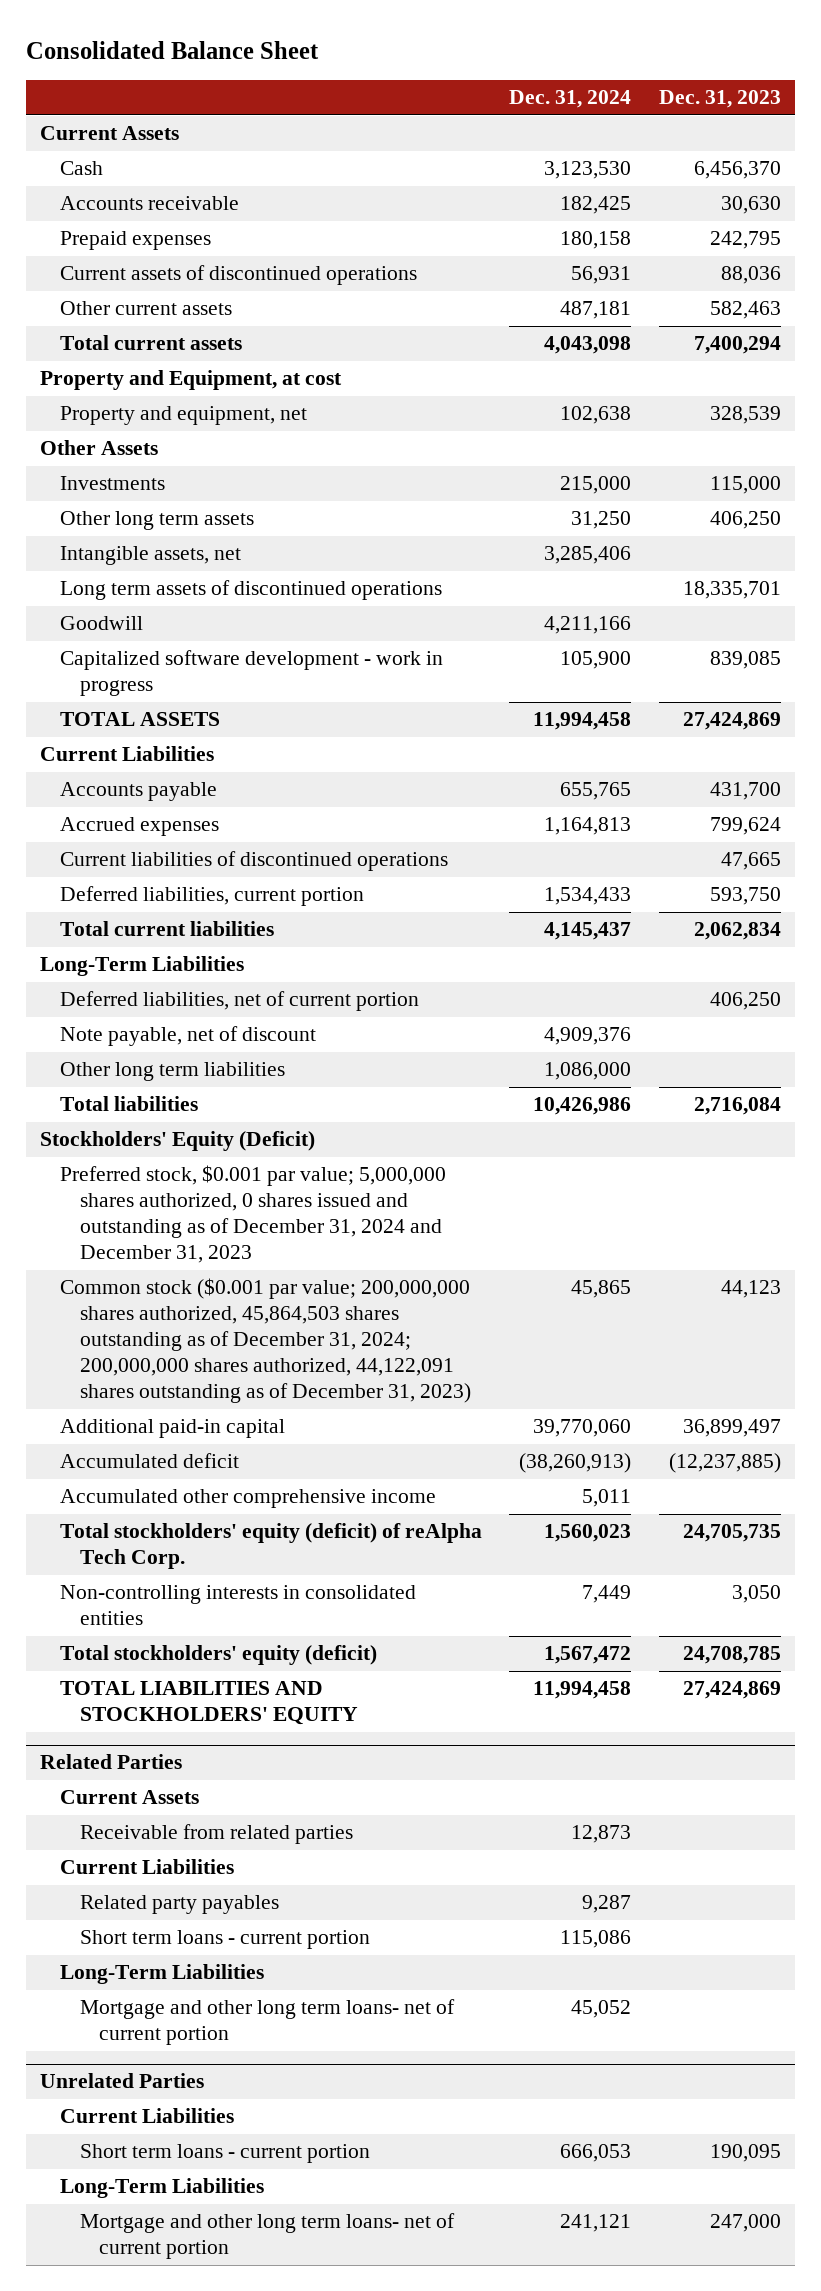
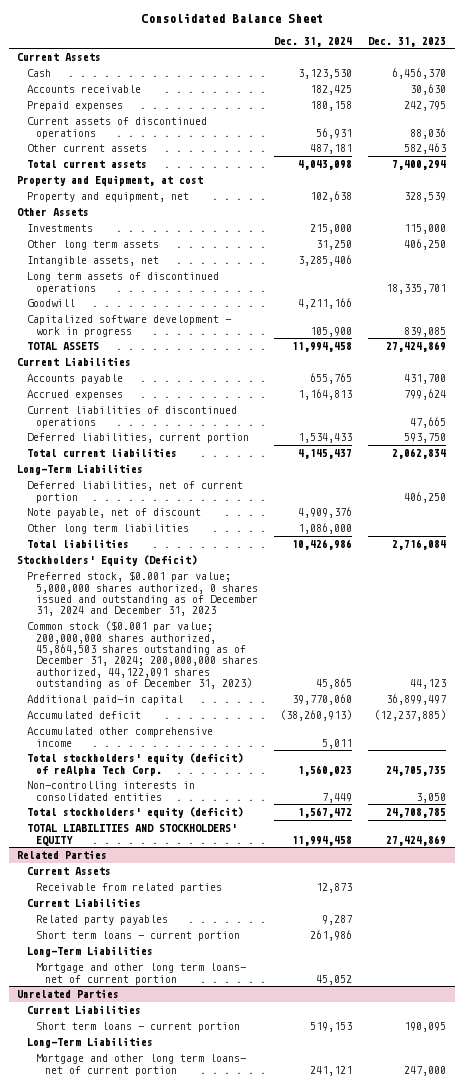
@ Related Parties
- Short term loans - current portion | 115,086 |
+ Short term loans - current portion | 261,986 |
@ Unrelated Parties
- Short term loans - current portion | 666,053 | 190,095
+ Short term loans - current portion | 519,153 | 190,095

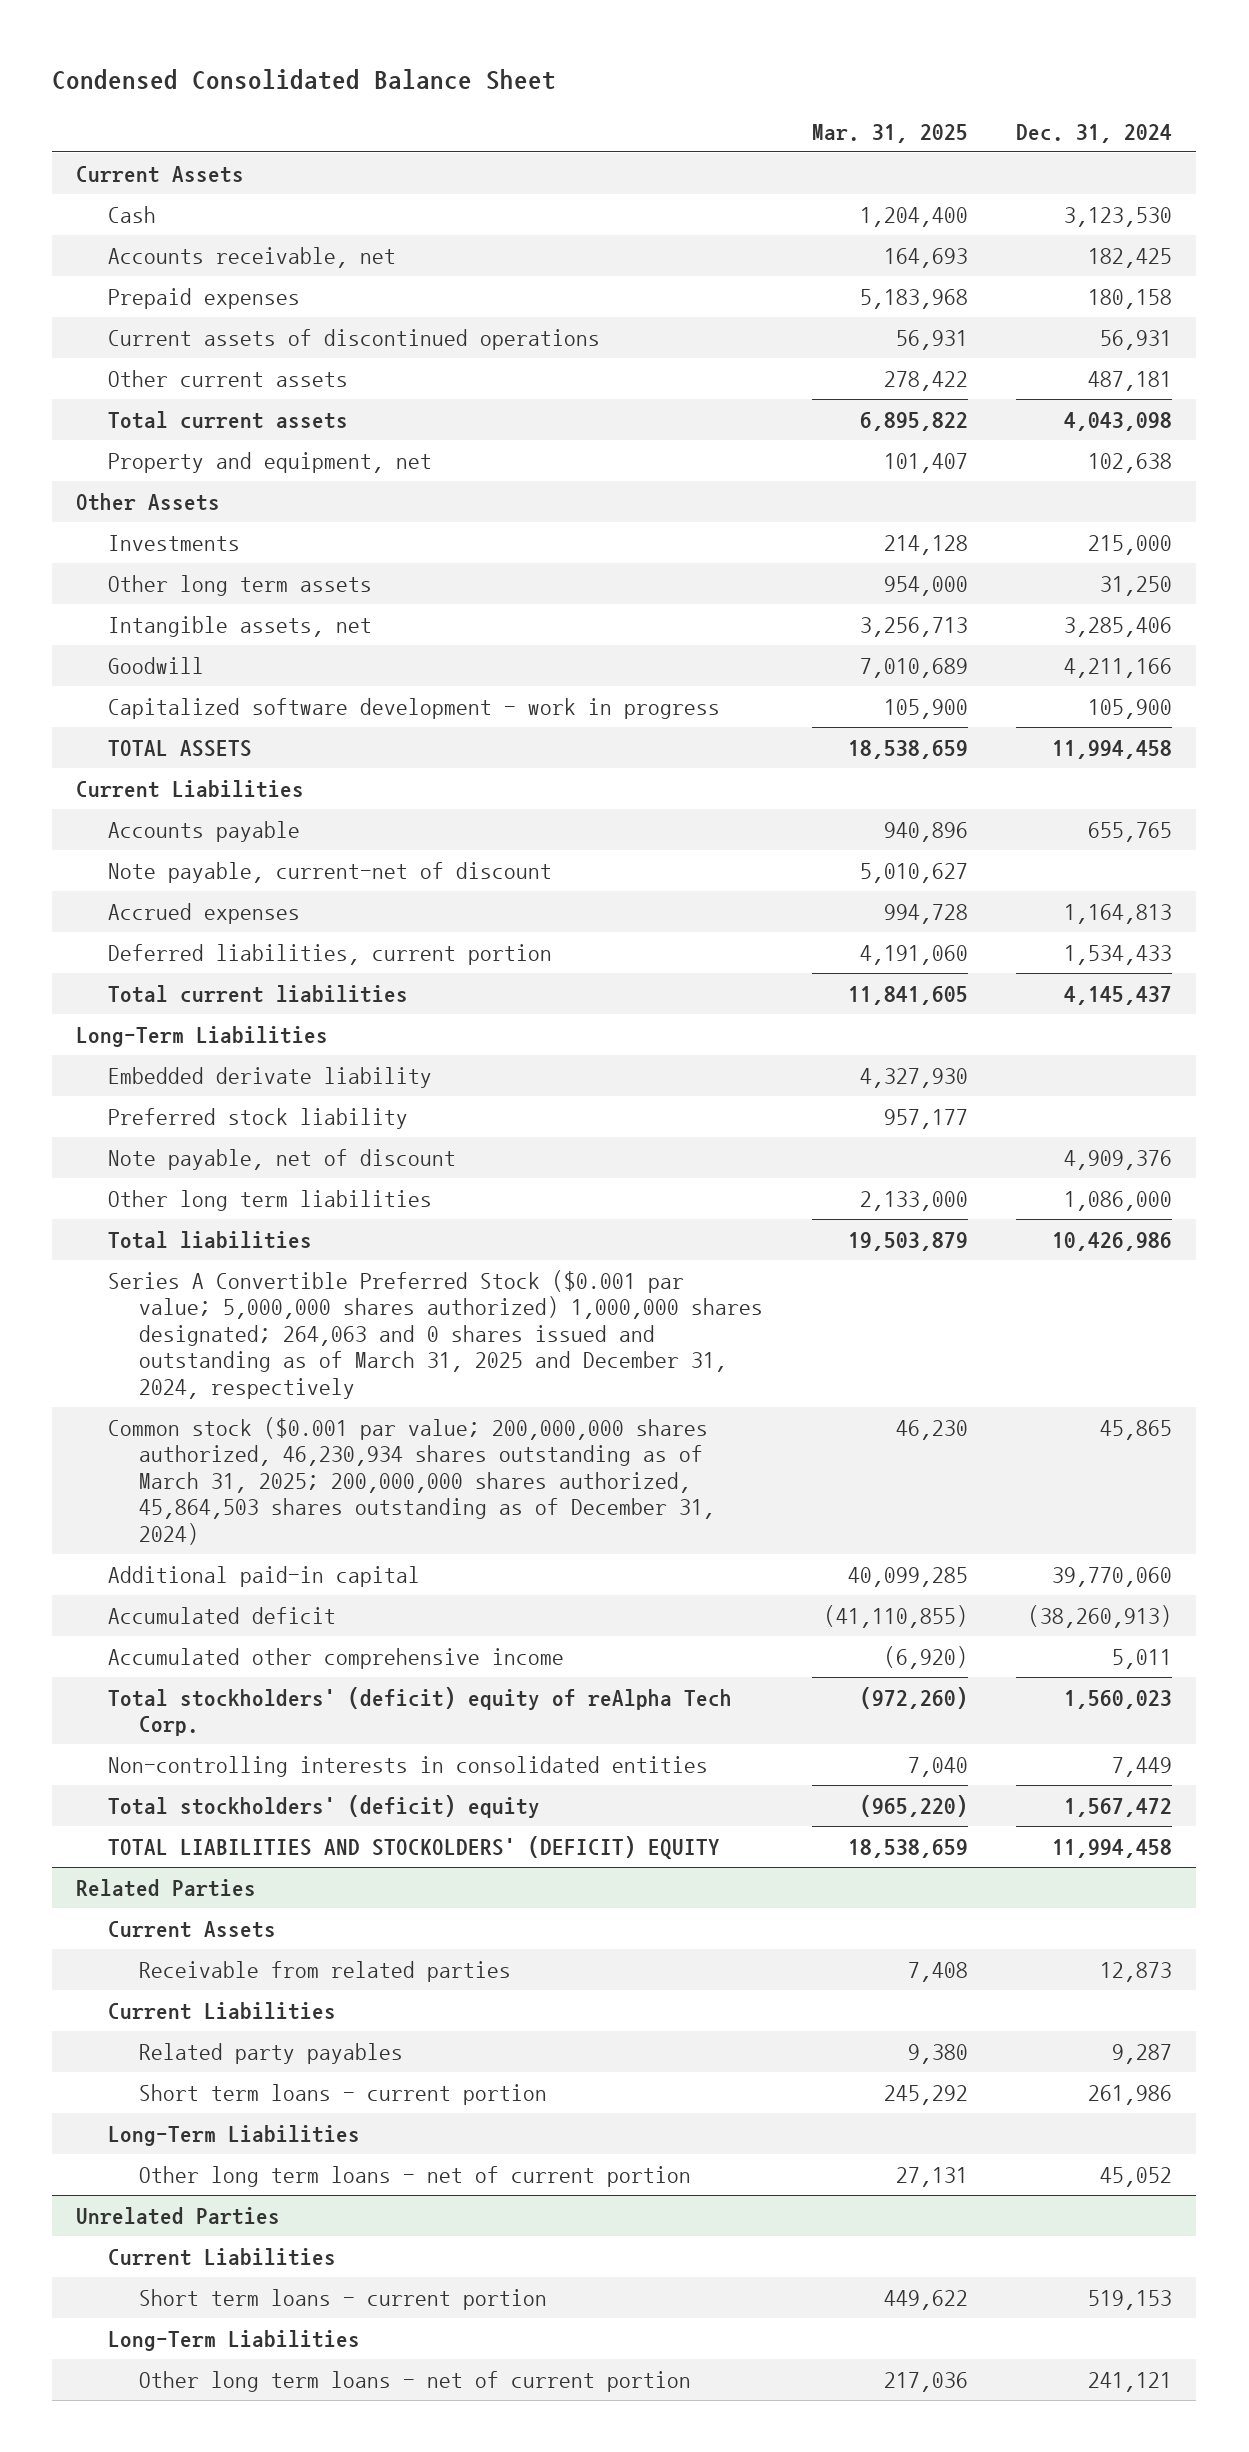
- Consolidated Balance Sheet
+ Condensed Consolidated Balance Sheet
- | Dec. 31, 2024 | Dec. 31, 2023
+ | Mar. 31, 2025 | Dec. 31, 2024
- Accounts receivable | 182,425 | 30,630
+ Accounts receivable, net | 164,693 | 182,425
- Property and Equipment, at cost
- Long term assets of discontinued operations | | 18,335,701
+ Note payable, current-net of discount | 5,010,627 |
- Current liabilities of discontinued operations | | 47,665
- Deferred liabilities, net of current portion | | 406,250
+ Embedded derivate liability | 4,327,930 |
+ Preferred stock liability | 957,177 |
- Stockholders' Equity (Deficit)
- Preferred stock, $0.001 par value; 5,000,000 shares authorized, 0 shares issued and outstanding as of December 31, 2024 and December 31, 2023
- Common stock ($0.001 par value; 200,000,000 shares authorized, 45,864,503 shares outstanding as of December 31, 2024; 200,000,000 shares authorized, 44,122,091 shares outstanding as of December 31, 2023) | 45,865 | 44,123
+ Series A Convertible Preferred Stock ($0.001 par value; 5,000,000 shares authorized) 1,000,000 shares designated; 264,063 and 0 shares issued and outstanding as of March 31, 2025 and December 31, 2024, respectively
+ Common stock ($0.001 par value; 200,000,000 shares authorized, 46,230,934 shares outstanding as of March 31, 2025; 200,000,000 shares authorized, 45,864,503 shares outstanding as of December 31, 2024) | 46,230 | 45,865
- Total stockholders' equity (deficit) of reAlpha Tech Corp. | 1,560,023 | 24,705,735
+ Total stockholders' (deficit) equity of reAlpha Tech Corp. | (972,260) | 1,560,023
- Total stockholders' equity (deficit) | 1,567,472 | 24,708,785
- TOTAL LIABILITIES AND STOCKHOLDERS' EQUITY | 11,994,458 | 27,424,869
+ Total stockholders' (deficit) equity | (965,220) | 1,567,472
+ TOTAL LIABILITIES AND STOCKOLDERS' (DEFICIT) EQUITY | 18,538,659 | 11,994,458
@ Related Parties
- Mortgage and other long term loans- net of current portion | 45,052 |
+ Other long term loans - net of current portion | 27,131 | 45,052
@ Unrelated Parties
- Mortgage and other long term loans- net of current portion | 241,121 | 247,000
+ Other long term loans - net of current portion | 217,036 | 241,121

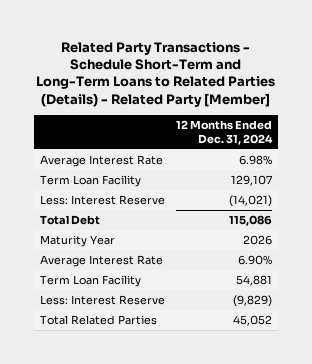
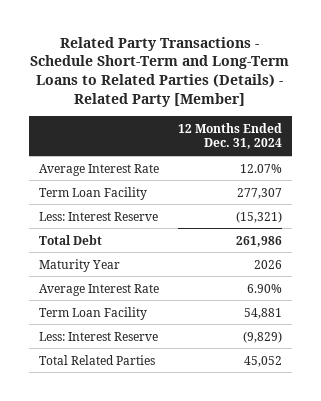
- Average Interest Rate | 6.98%
- Term Loan Facility | 129,107
- Less: Interest Reserve | (14,021)
- Total Debt | 115,086
+ Average Interest Rate | 12.07%
+ Term Loan Facility | 277,307
+ Less: Interest Reserve | (15,321)
+ Total Debt | 261,986

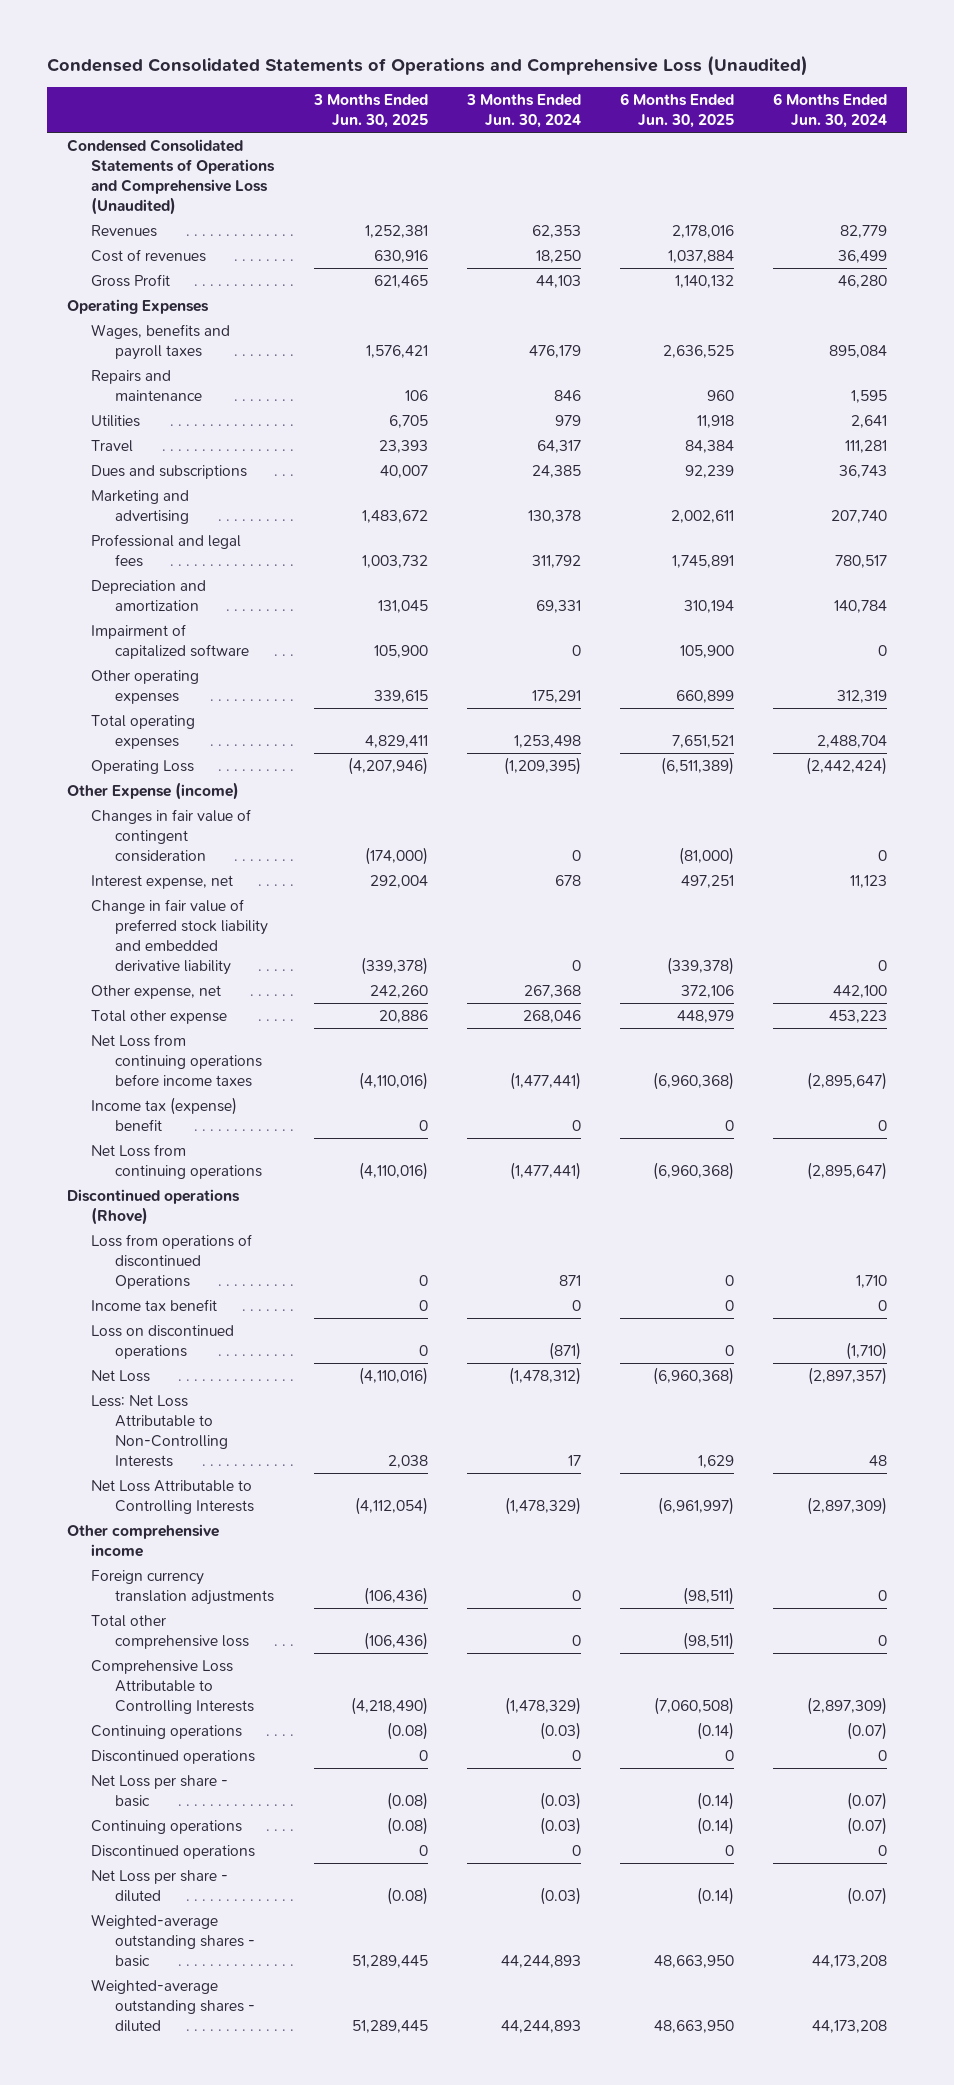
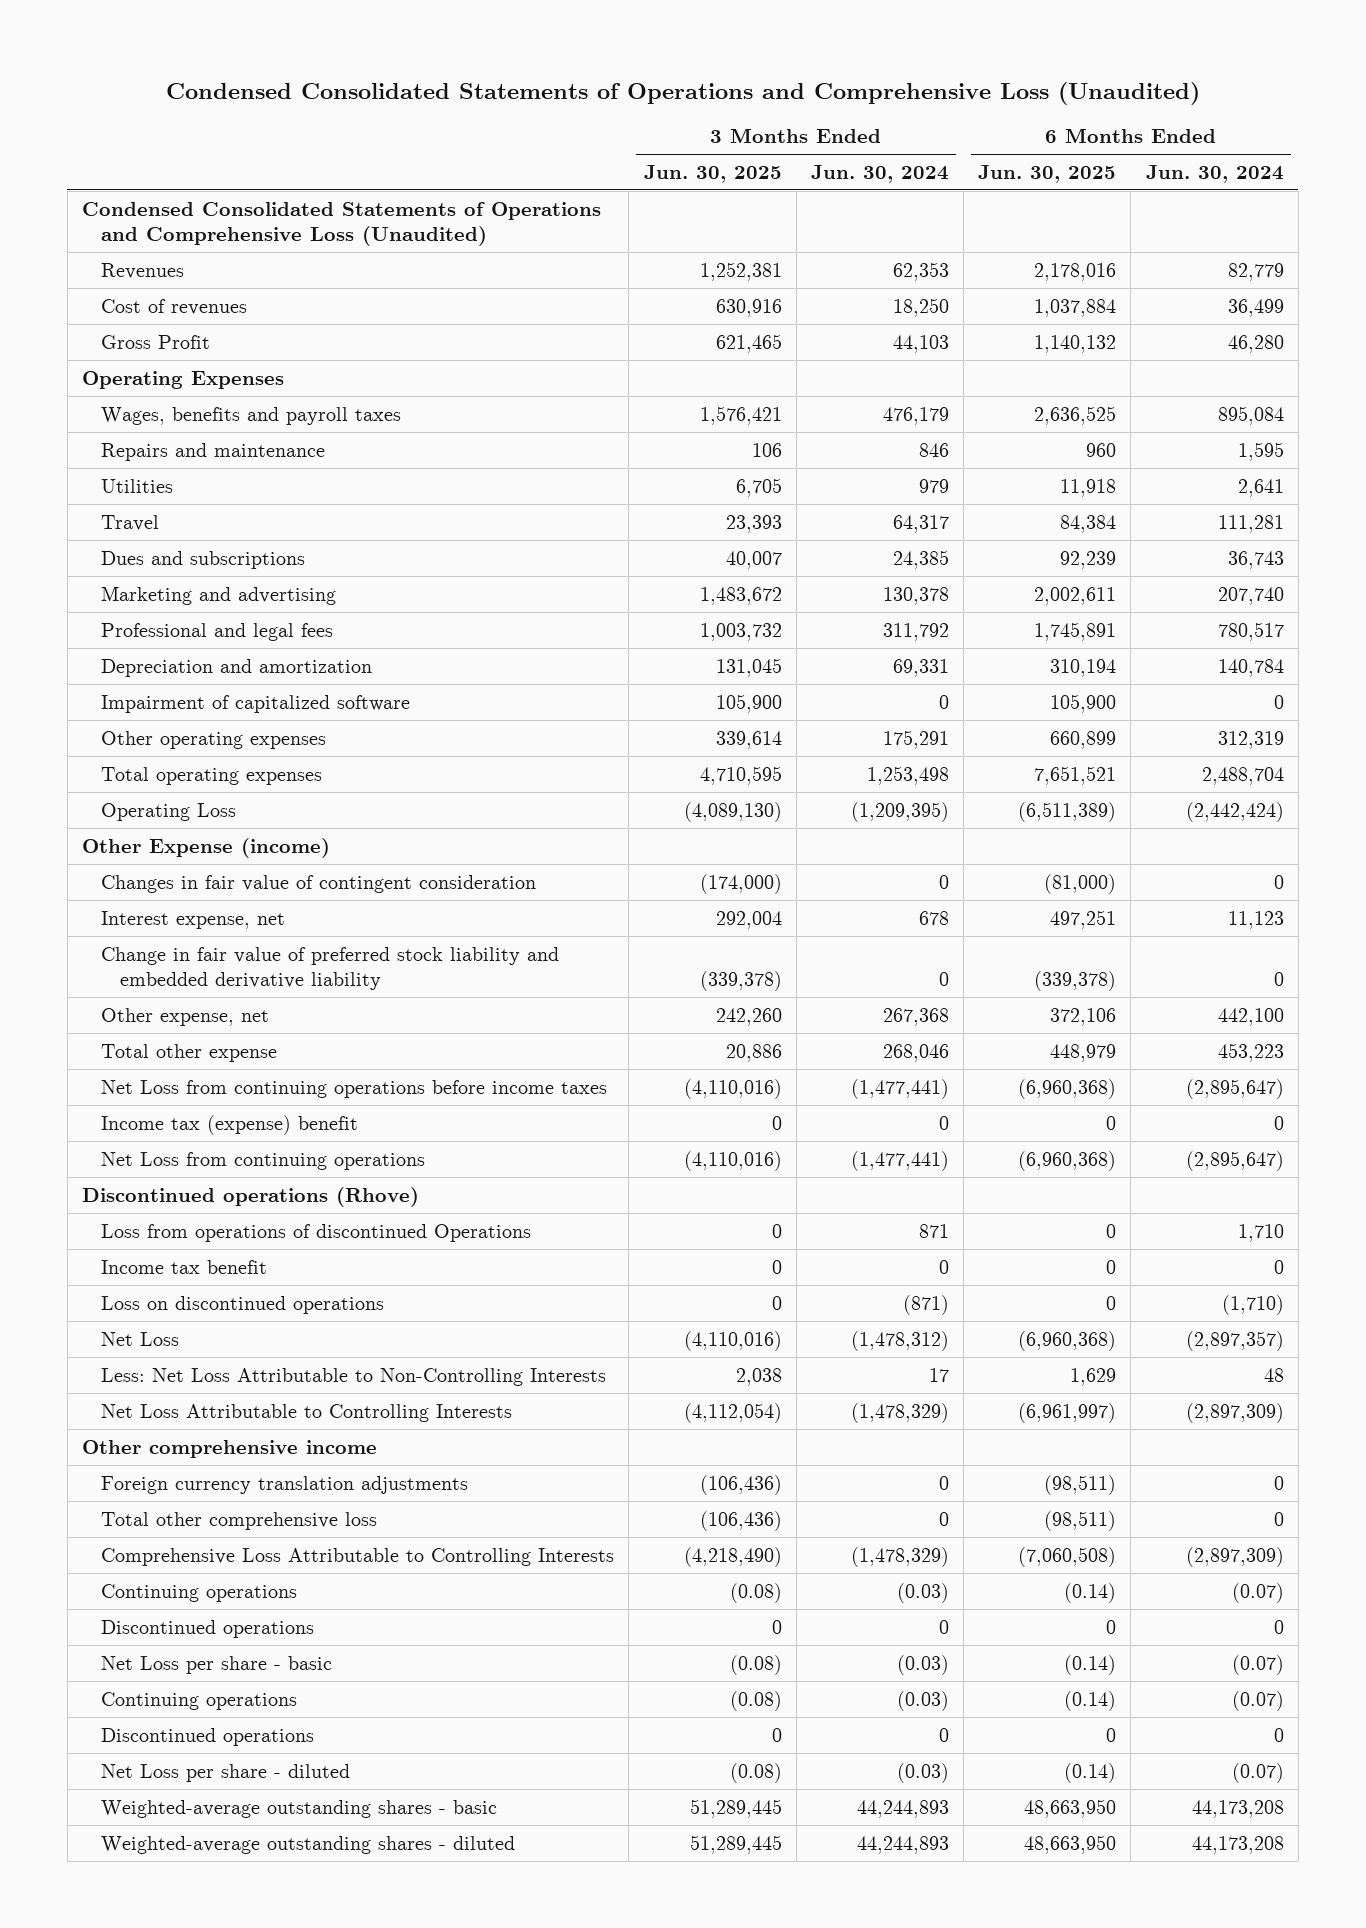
- Other operating expenses | 339,615 | 175,291 | 660,899 | 312,319
- Total operating expenses | 4,829,411 | 1,253,498 | 7,651,521 | 2,488,704
- Operating Loss | (4,207,946) | (1,209,395) | (6,511,389) | (2,442,424)
+ Other operating expenses | 339,614 | 175,291 | 660,899 | 312,319
+ Total operating expenses | 4,710,595 | 1,253,498 | 7,651,521 | 2,488,704
+ Operating Loss | (4,089,130) | (1,209,395) | (6,511,389) | (2,442,424)

